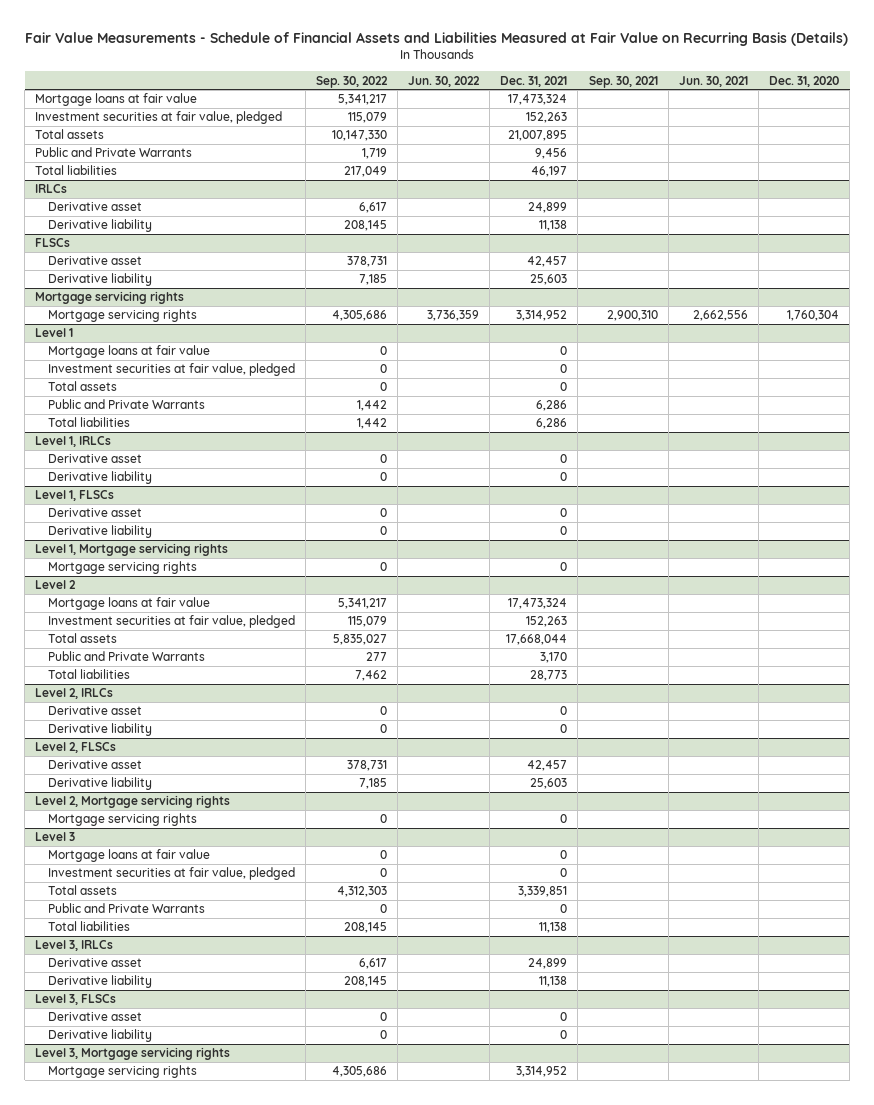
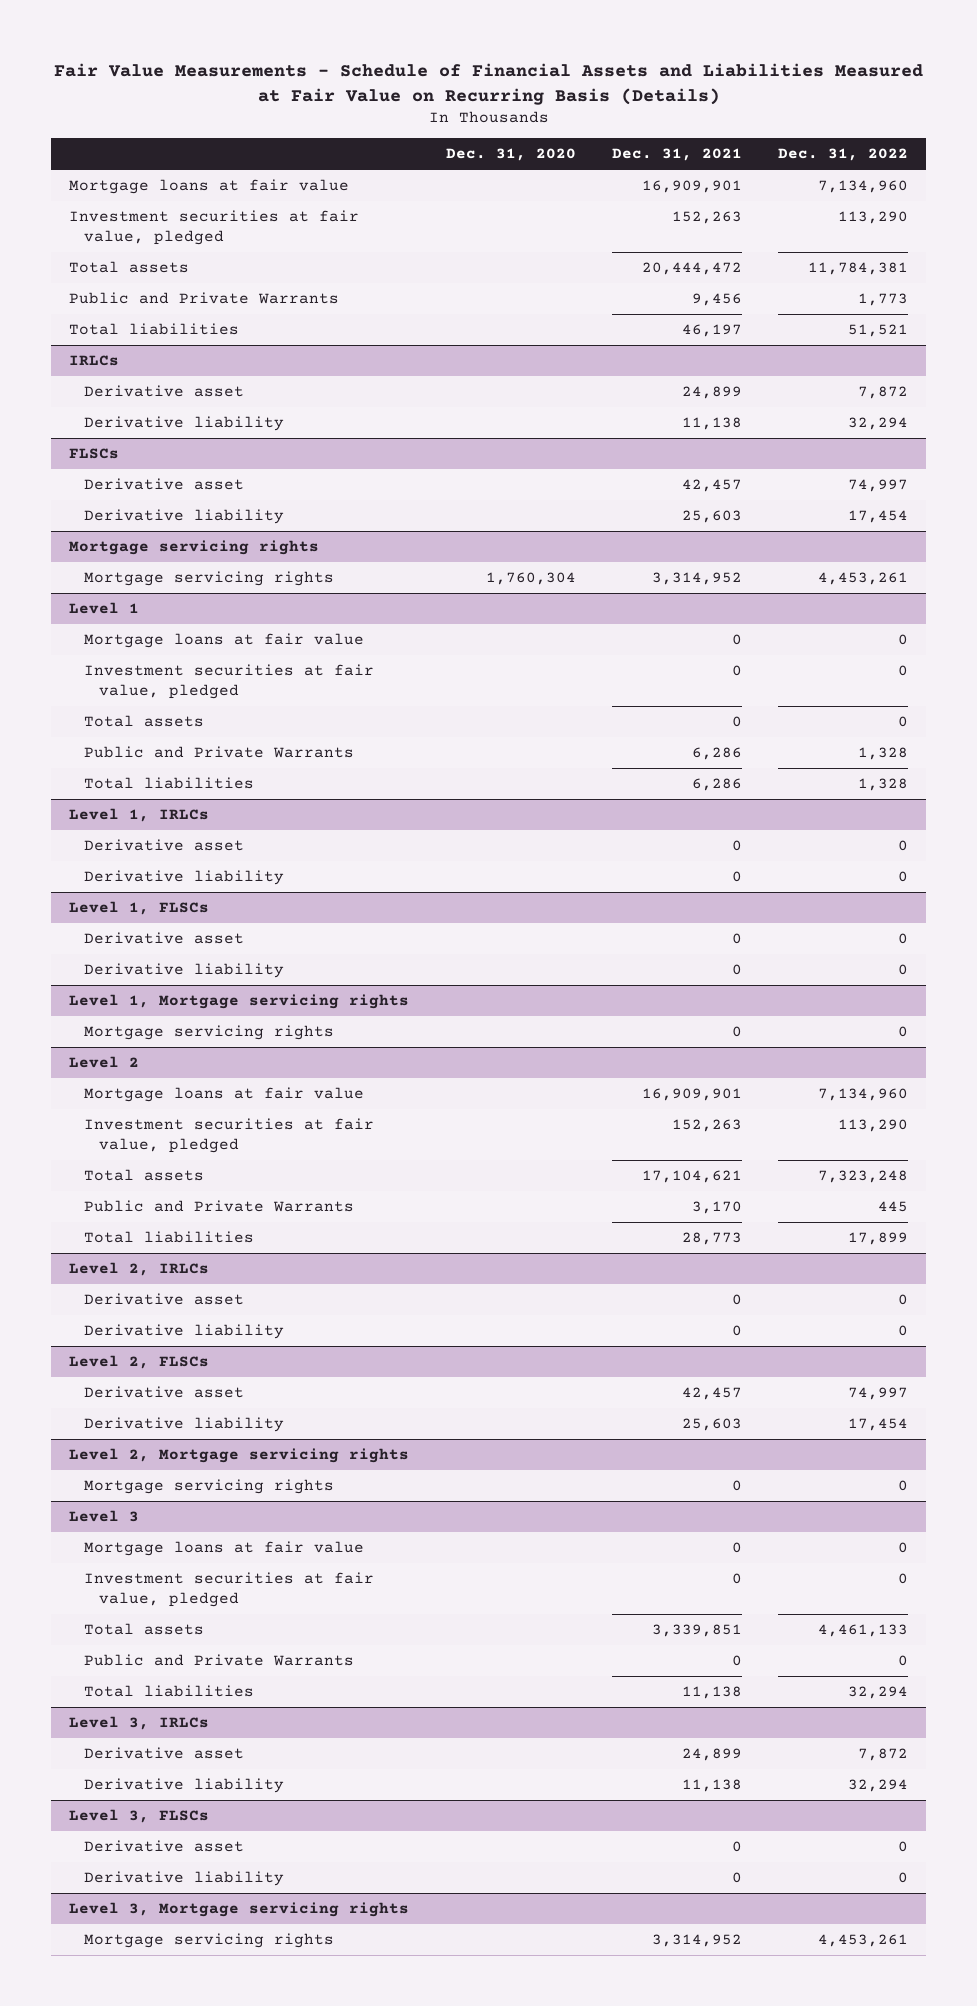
- | Sep. 30, 2022 | Jun. 30, 2022 | Dec. 31, 2021 | Sep. 30, 2021 | Jun. 30, 2021 | Dec. 31, 2020
+ | Dec. 31, 2020 | Dec. 31, 2021 | Dec. 31, 2022
- Mortgage loans at fair value | 5,341,217 | | 17,473,324 | | |
+ Mortgage loans at fair value | | 16,909,901 | 7,134,960
- Total assets | 10,147,330 | | 21,007,895 | | |
+ Total assets | | 20,444,472 | 11,784,381
@ Level 2
- Mortgage loans at fair value | 5,341,217 | | 17,473,324 | | |
+ Mortgage loans at fair value | | 16,909,901 | 7,134,960
- Total assets | 5,835,027 | | 17,668,044 | | |
+ Total assets | | 17,104,621 | 7,323,248

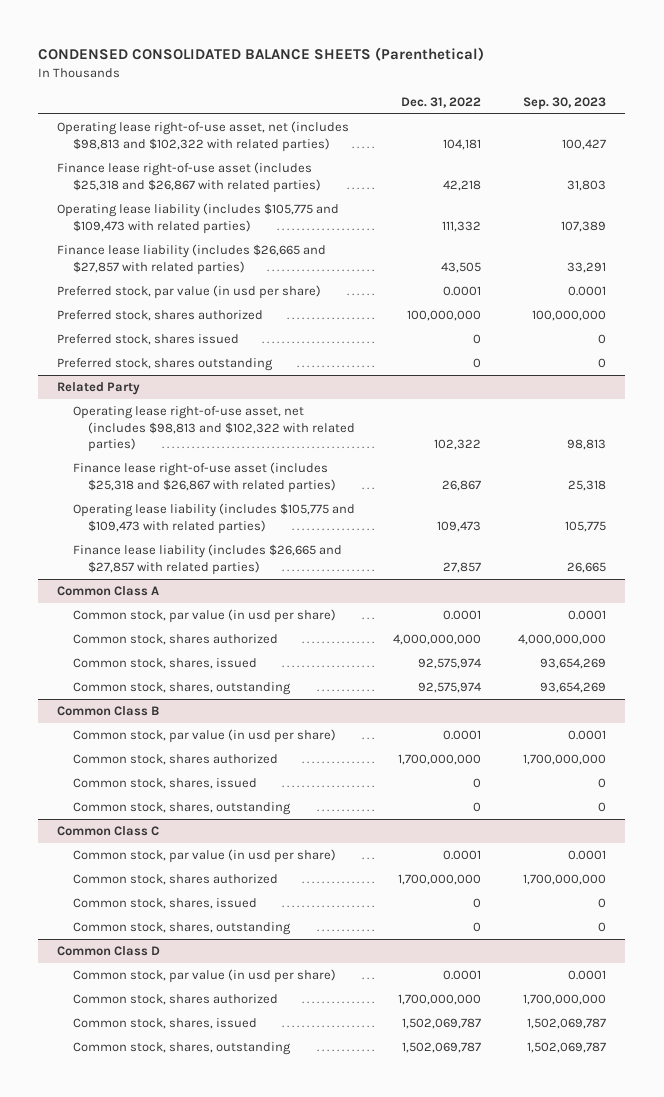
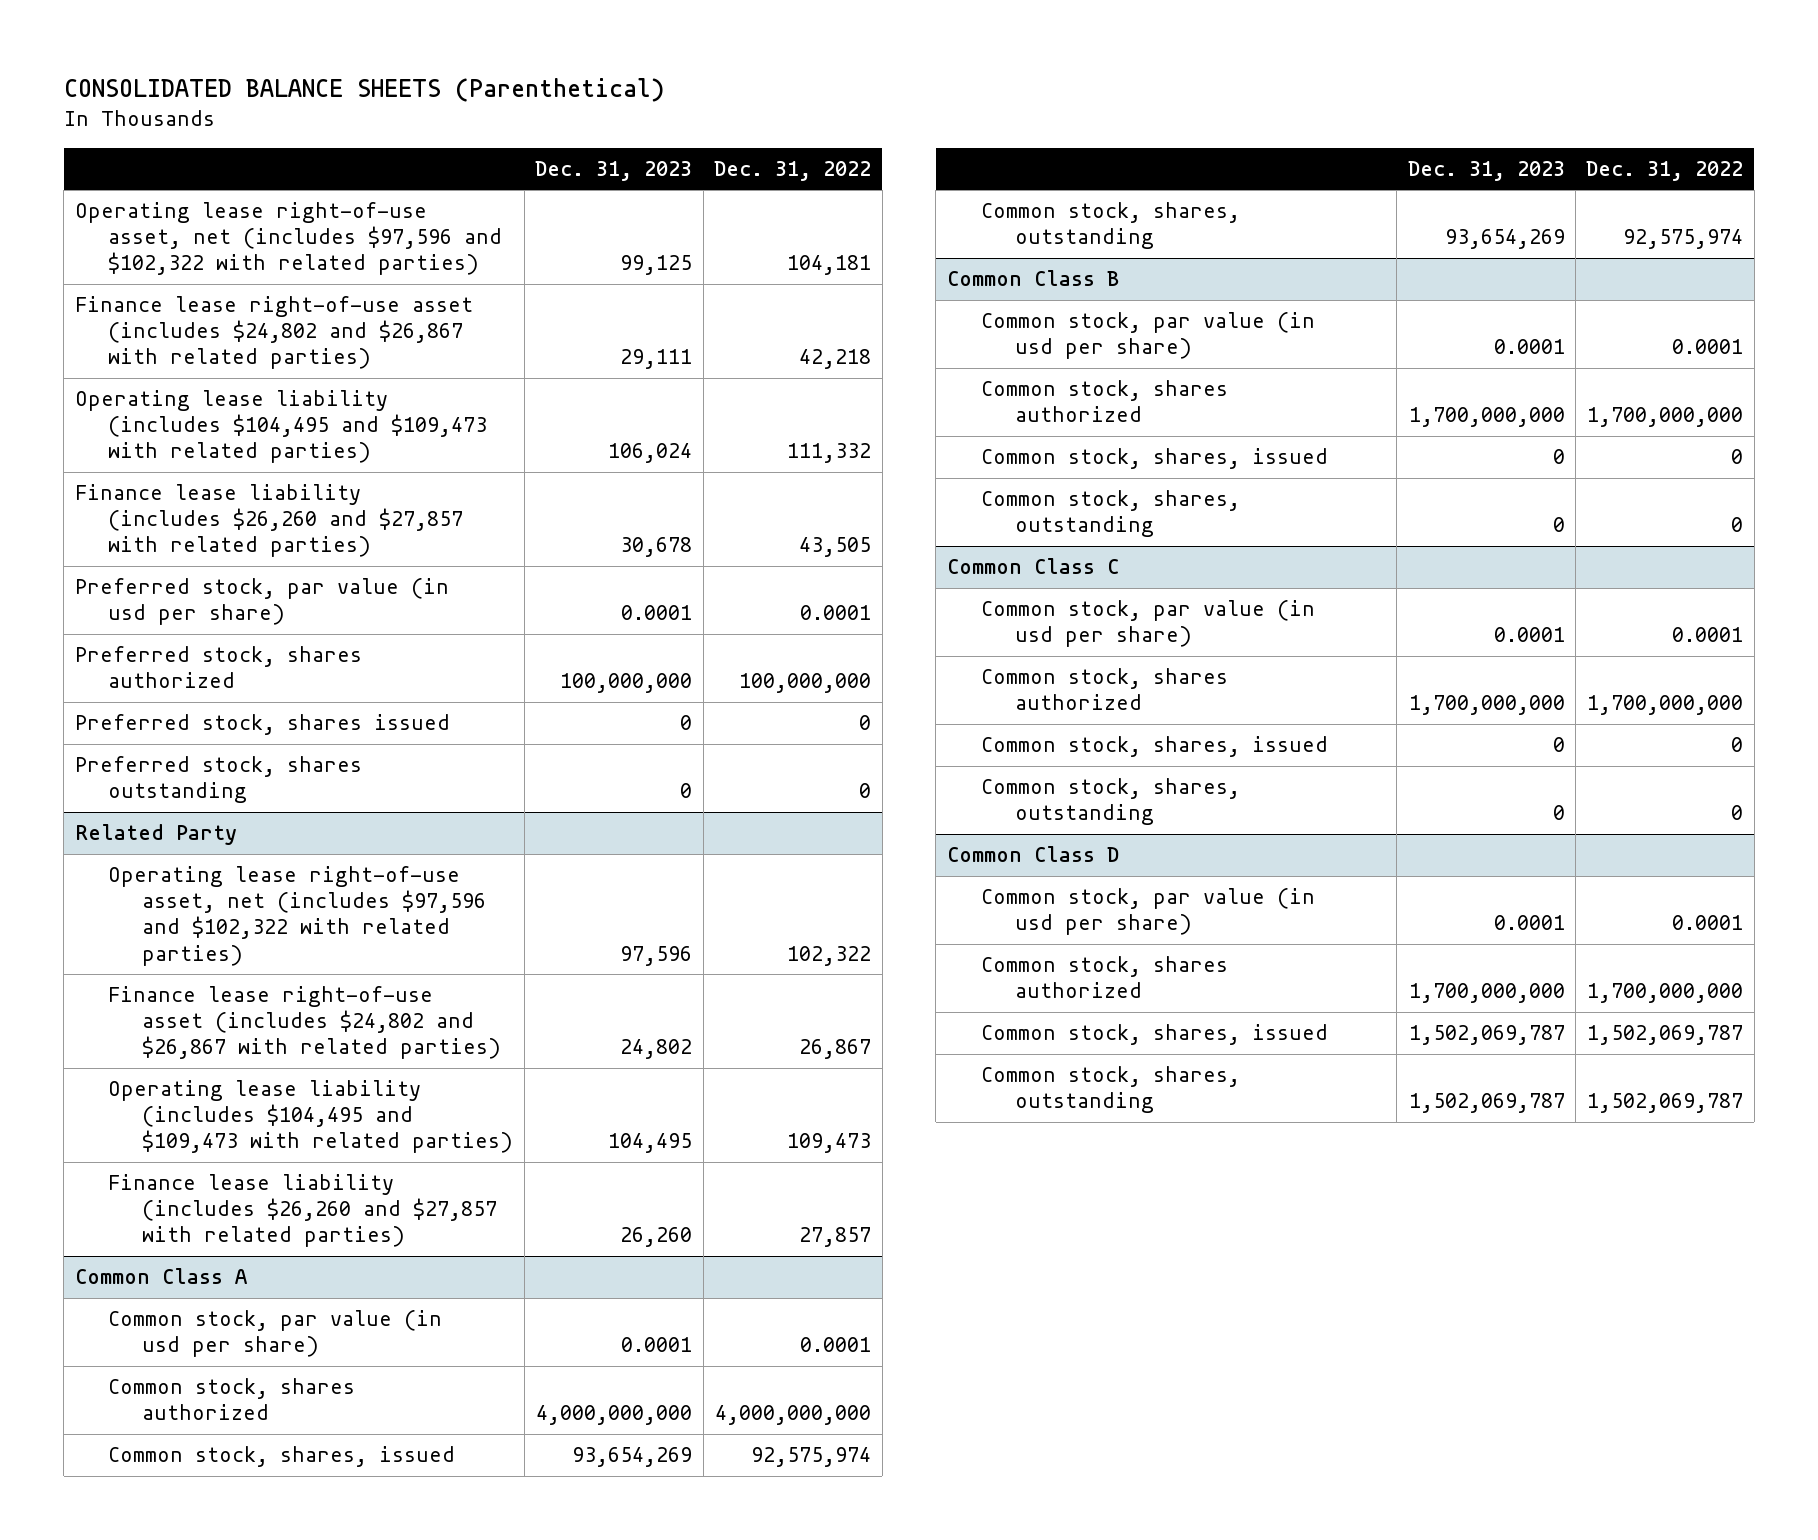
- CONDENSED CONSOLIDATED BALANCE SHEETS (Parenthetical)
+ CONSOLIDATED BALANCE SHEETS (Parenthetical)
- | Dec. 31, 2022 | Sep. 30, 2023
+ | Dec. 31, 2023 | Dec. 31, 2022
- Operating lease right-of-use asset, net (includes $98,813 and $102,322 with related parties) | 104,181 | 100,427
- Finance lease right-of-use asset (includes $25,318 and $26,867 with related parties) | 42,218 | 31,803
- Operating lease liability (includes $105,775 and $109,473 with related parties) | 111,332 | 107,389
- Finance lease liability (includes $26,665 and $27,857 with related parties) | 43,505 | 33,291
+ Operating lease right-of-use asset, net (includes $97,596 and $102,322 with related parties) | 99,125 | 104,181
+ Finance lease right-of-use asset (includes $24,802 and $26,867 with related parties) | 29,111 | 42,218
+ Operating lease liability (includes $104,495 and $109,473 with related parties) | 106,024 | 111,332
+ Finance lease liability (includes $26,260 and $27,857 with related parties) | 30,678 | 43,505
@ Related Party
- Operating lease right-of-use asset, net (includes $98,813 and $102,322 with related parties) | 102,322 | 98,813
- Finance lease right-of-use asset (includes $25,318 and $26,867 with related parties) | 26,867 | 25,318
- Operating lease liability (includes $105,775 and $109,473 with related parties) | 109,473 | 105,775
- Finance lease liability (includes $26,665 and $27,857 with related parties) | 27,857 | 26,665
+ Operating lease right-of-use asset, net (includes $97,596 and $102,322 with related parties) | 97,596 | 102,322
+ Finance lease right-of-use asset (includes $24,802 and $26,867 with related parties) | 24,802 | 26,867
+ Operating lease liability (includes $104,495 and $109,473 with related parties) | 104,495 | 109,473
+ Finance lease liability (includes $26,260 and $27,857 with related parties) | 26,260 | 27,857

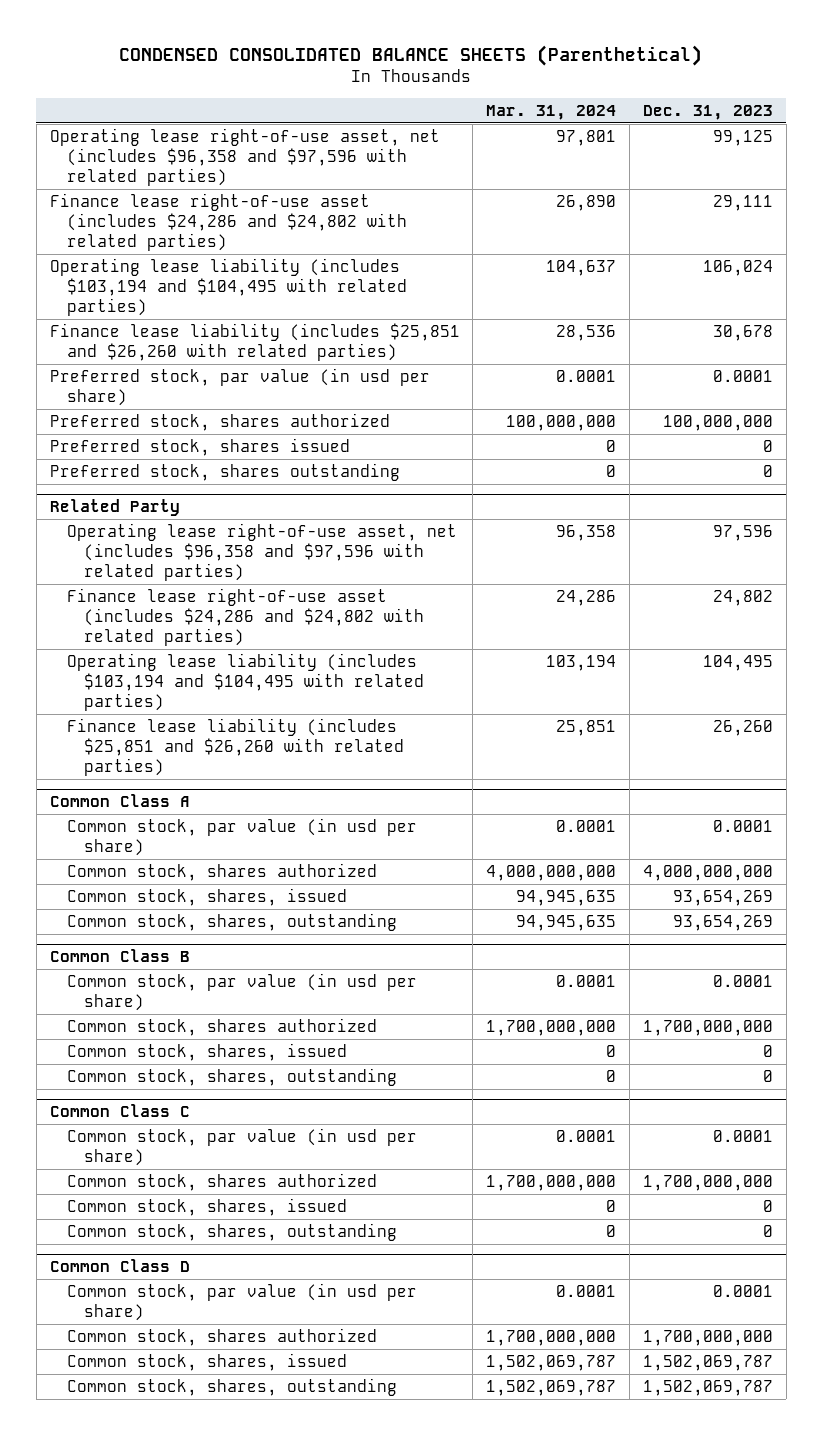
- CONSOLIDATED BALANCE SHEETS (Parenthetical)
+ CONDENSED CONSOLIDATED BALANCE SHEETS (Parenthetical)
- | Dec. 31, 2023 | Dec. 31, 2022
+ | Mar. 31, 2024 | Dec. 31, 2023
- Operating lease right-of-use asset, net (includes $97,596 and $102,322 with related parties) | 99,125 | 104,181
- Finance lease right-of-use asset (includes $24,802 and $26,867 with related parties) | 29,111 | 42,218
- Operating lease liability (includes $104,495 and $109,473 with related parties) | 106,024 | 111,332
- Finance lease liability (includes $26,260 and $27,857 with related parties) | 30,678 | 43,505
+ Operating lease right-of-use asset, net (includes $96,358 and $97,596 with related parties) | 97,801 | 99,125
+ Finance lease right-of-use asset (includes $24,286 and $24,802 with related parties) | 26,890 | 29,111
+ Operating lease liability (includes $103,194 and $104,495 with related parties) | 104,637 | 106,024
+ Finance lease liability (includes $25,851 and $26,260 with related parties) | 28,536 | 30,678
@ Related Party
- Operating lease right-of-use asset, net (includes $97,596 and $102,322 with related parties) | 97,596 | 102,322
- Finance lease right-of-use asset (includes $24,802 and $26,867 with related parties) | 24,802 | 26,867
- Operating lease liability (includes $104,495 and $109,473 with related parties) | 104,495 | 109,473
- Finance lease liability (includes $26,260 and $27,857 with related parties) | 26,260 | 27,857
+ Operating lease right-of-use asset, net (includes $96,358 and $97,596 with related parties) | 96,358 | 97,596
+ Finance lease right-of-use asset (includes $24,286 and $24,802 with related parties) | 24,286 | 24,802
+ Operating lease liability (includes $103,194 and $104,495 with related parties) | 103,194 | 104,495
+ Finance lease liability (includes $25,851 and $26,260 with related parties) | 25,851 | 26,260

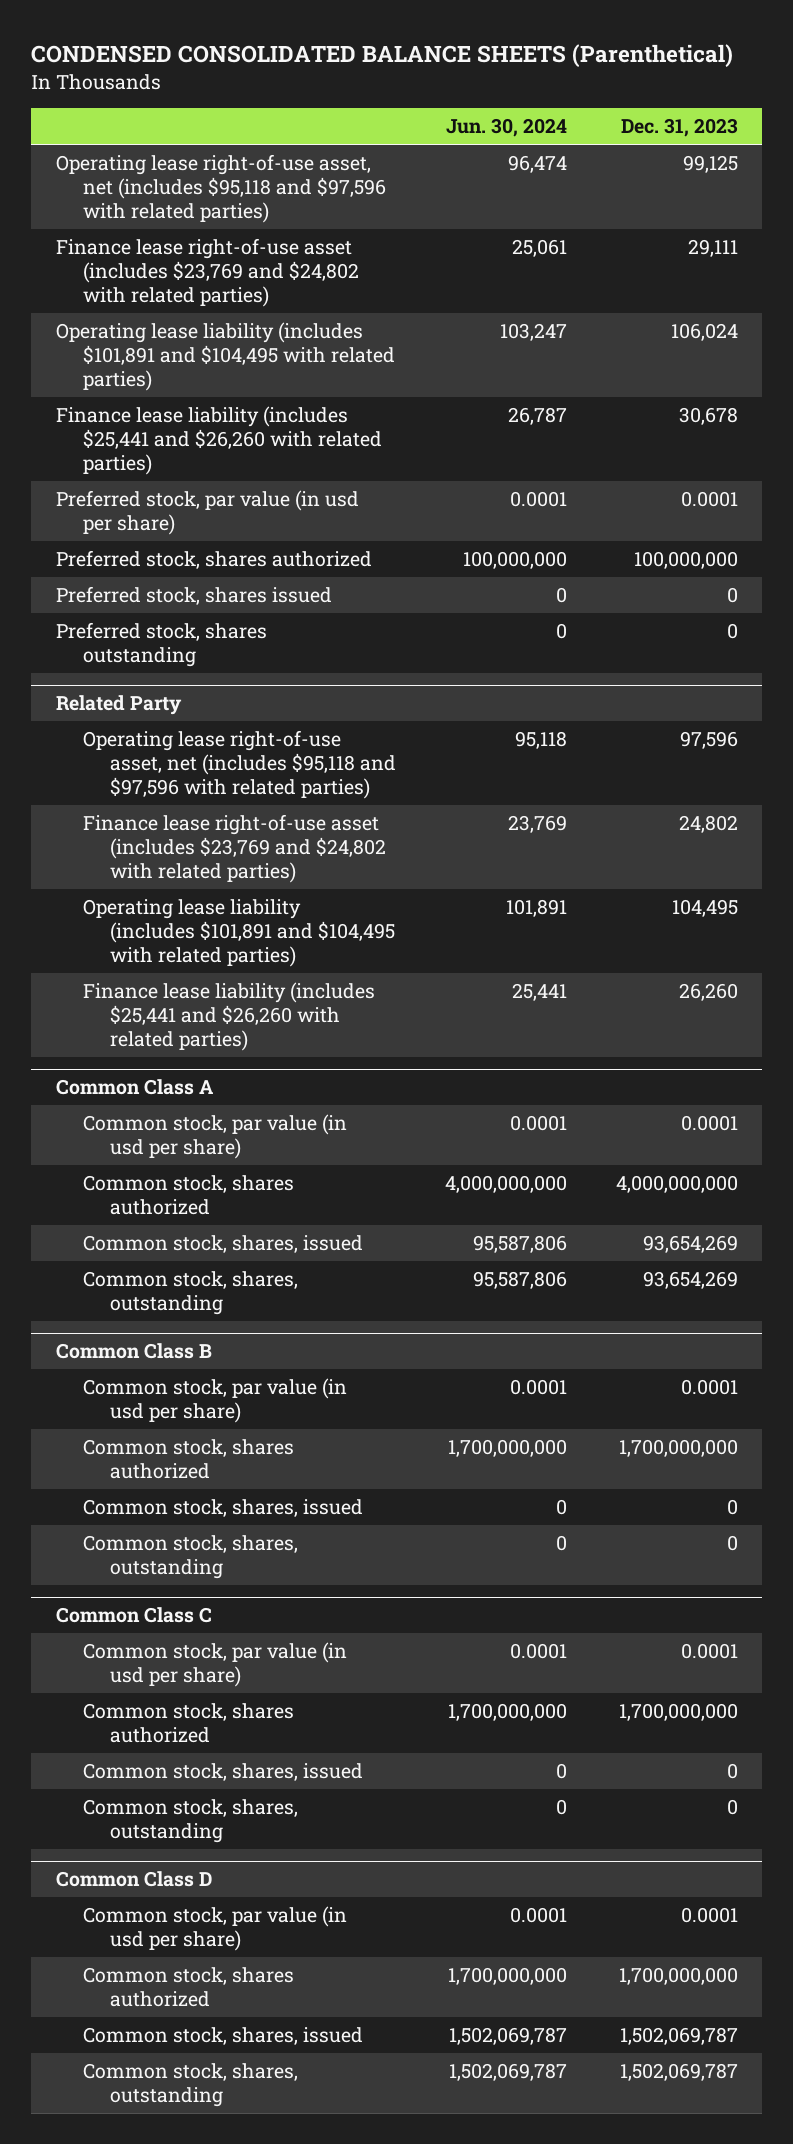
- | Mar. 31, 2024 | Dec. 31, 2023
+ | Jun. 30, 2024 | Dec. 31, 2023
- Operating lease right-of-use asset, net (includes $96,358 and $97,596 with related parties) | 97,801 | 99,125
- Finance lease right-of-use asset (includes $24,286 and $24,802 with related parties) | 26,890 | 29,111
- Operating lease liability (includes $103,194 and $104,495 with related parties) | 104,637 | 106,024
- Finance lease liability (includes $25,851 and $26,260 with related parties) | 28,536 | 30,678
+ Operating lease right-of-use asset, net (includes $95,118 and $97,596 with related parties) | 96,474 | 99,125
+ Finance lease right-of-use asset (includes $23,769 and $24,802 with related parties) | 25,061 | 29,111
+ Operating lease liability (includes $101,891 and $104,495 with related parties) | 103,247 | 106,024
+ Finance lease liability (includes $25,441 and $26,260 with related parties) | 26,787 | 30,678
@ Related Party
- Operating lease right-of-use asset, net (includes $96,358 and $97,596 with related parties) | 96,358 | 97,596
- Finance lease right-of-use asset (includes $24,286 and $24,802 with related parties) | 24,286 | 24,802
- Operating lease liability (includes $103,194 and $104,495 with related parties) | 103,194 | 104,495
- Finance lease liability (includes $25,851 and $26,260 with related parties) | 25,851 | 26,260
+ Operating lease right-of-use asset, net (includes $95,118 and $97,596 with related parties) | 95,118 | 97,596
+ Finance lease right-of-use asset (includes $23,769 and $24,802 with related parties) | 23,769 | 24,802
+ Operating lease liability (includes $101,891 and $104,495 with related parties) | 101,891 | 104,495
+ Finance lease liability (includes $25,441 and $26,260 with related parties) | 25,441 | 26,260

